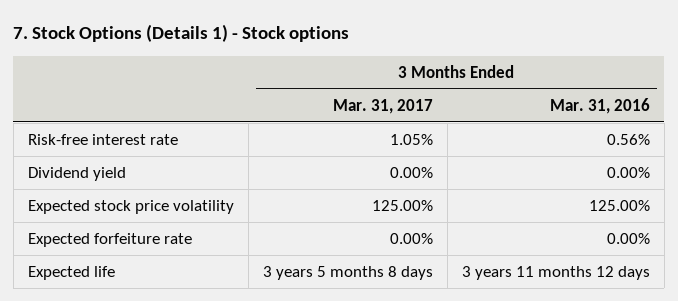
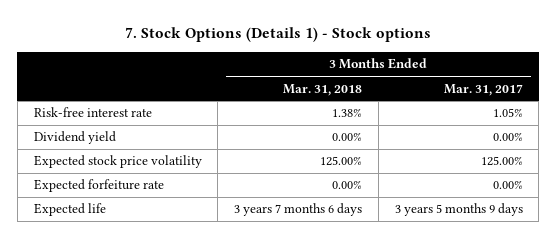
- | 3 Months Ended Mar. 31, 2017 | 3 Months Ended Mar. 31, 2016
+ | 3 Months Ended Mar. 31, 2018 | 3 Months Ended Mar. 31, 2017
- Expected life | 3 years 5 months 8 days | 3 years 11 months 12 days
+ Expected life | 3 years 7 months 6 days | 3 years 5 months 9 days

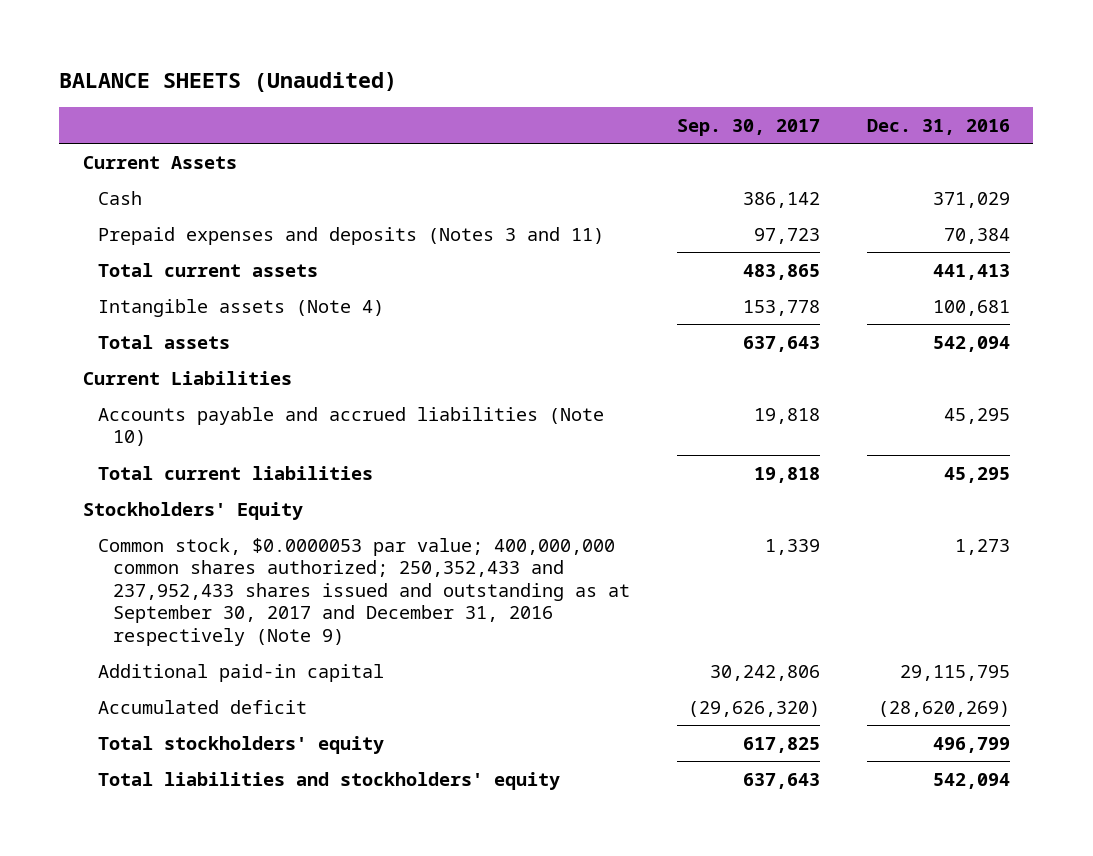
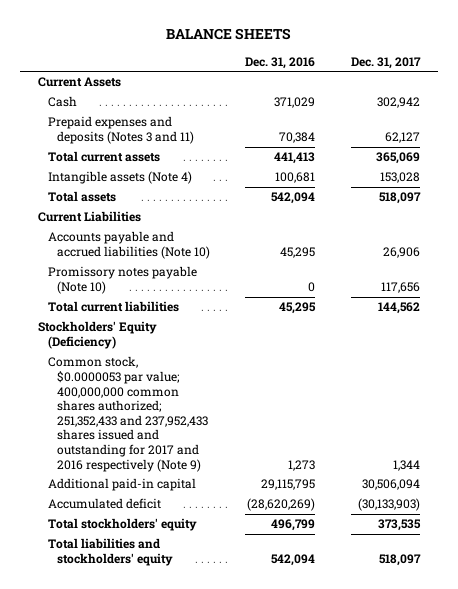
- BALANCE SHEETS (Unaudited)
+ BALANCE SHEETS
- | Sep. 30, 2017 | Dec. 31, 2016
+ | Dec. 31, 2016 | Dec. 31, 2017
+ Promissory notes payable (Note 10) | 0 | 117,656
- Stockholders' Equity
- Common stock, $0.0000053 par value; 400,000,000 common shares authorized; 250,352,433 and 237,952,433 shares issued and outstanding as at September 30, 2017 and December 31, 2016 respectively (Note 9) | 1,339 | 1,273
+ Stockholders' Equity (Deficiency)
+ Common stock, $0.0000053 par value; 400,000,000 common shares authorized; 251,352,433 and 237,952,433 shares issued and outstanding for 2017 and 2016 respectively (Note 9) | 1,273 | 1,344

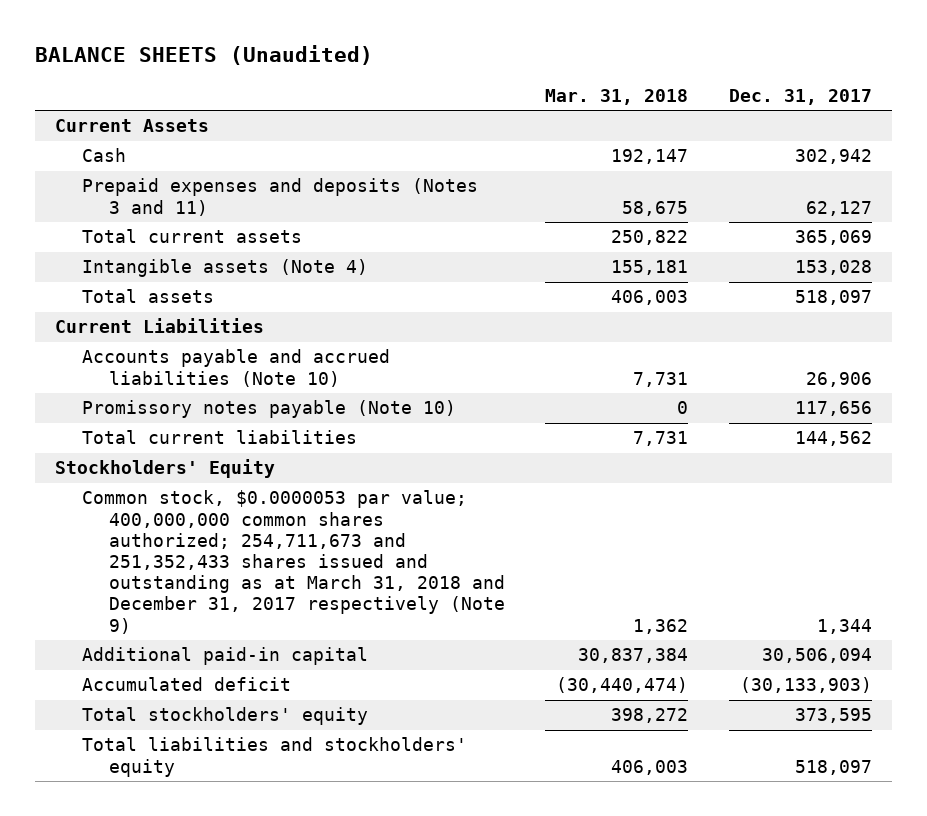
- BALANCE SHEETS
+ BALANCE SHEETS (Unaudited)
- | Dec. 31, 2016 | Dec. 31, 2017
+ | Mar. 31, 2018 | Dec. 31, 2017
- Stockholders' Equity (Deficiency)
- Common stock, $0.0000053 par value; 400,000,000 common shares authorized; 251,352,433 and 237,952,433 shares issued and outstanding for 2017 and 2016 respectively (Note 9) | 1,273 | 1,344
+ Stockholders' Equity
+ Common stock, $0.0000053 par value; 400,000,000 common shares authorized; 254,711,673 and 251,352,433 shares issued and outstanding as at March 31, 2018 and December 31, 2017 respectively (Note 9) | 1,362 | 1,344
- Total stockholders' equity | 496,799 | 373,535
+ Total stockholders' equity | 398,272 | 373,595

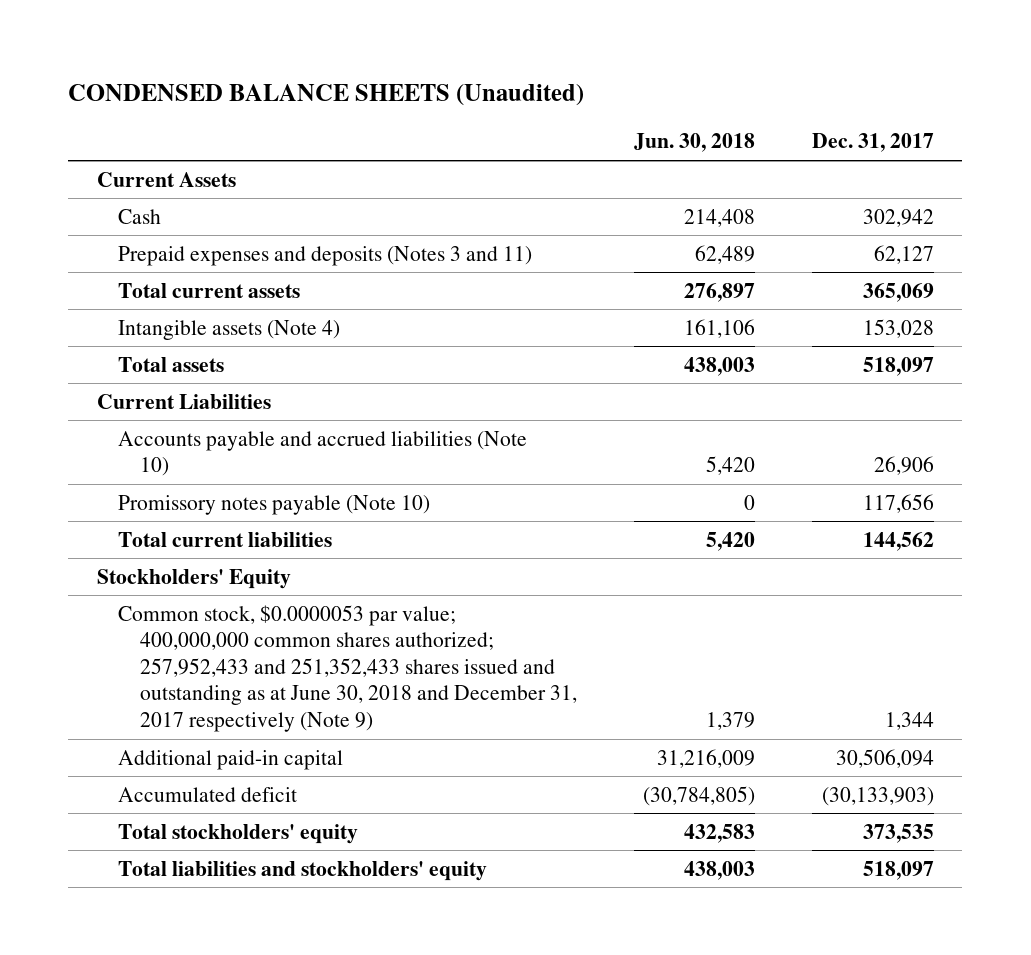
- BALANCE SHEETS (Unaudited)
+ CONDENSED BALANCE SHEETS (Unaudited)
- | Mar. 31, 2018 | Dec. 31, 2017
+ | Jun. 30, 2018 | Dec. 31, 2017
- Common stock, $0.0000053 par value; 400,000,000 common shares authorized; 254,711,673 and 251,352,433 shares issued and outstanding as at March 31, 2018 and December 31, 2017 respectively (Note 9) | 1,362 | 1,344
+ Common stock, $0.0000053 par value; 400,000,000 common shares authorized; 257,952,433 and 251,352,433 shares issued and outstanding as at June 30, 2018 and December 31, 2017 respectively (Note 9) | 1,379 | 1,344
- Total stockholders' equity | 398,272 | 373,595
+ Total stockholders' equity | 432,583 | 373,535

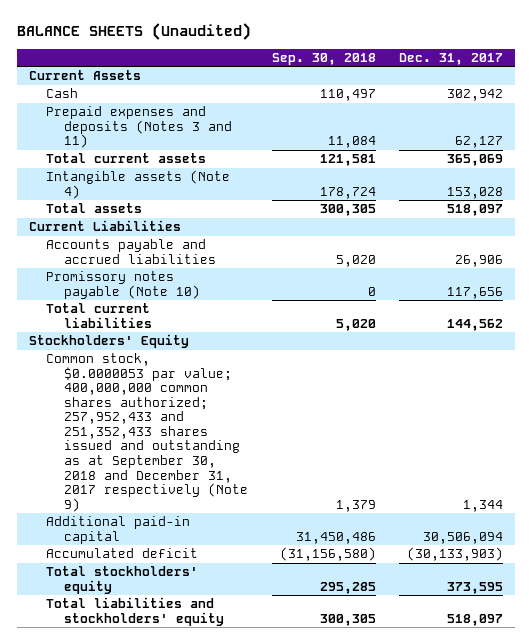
- CONDENSED BALANCE SHEETS (Unaudited)
+ BALANCE SHEETS (Unaudited)
- | Jun. 30, 2018 | Dec. 31, 2017
+ | Sep. 30, 2018 | Dec. 31, 2017
- Accounts payable and accrued liabilities (Note 10) | 5,420 | 26,906
+ Accounts payable and accrued liabilities | 5,020 | 26,906
- Common stock, $0.0000053 par value; 400,000,000 common shares authorized; 257,952,433 and 251,352,433 shares issued and outstanding as at June 30, 2018 and December 31, 2017 respectively (Note 9) | 1,379 | 1,344
+ Common stock, $0.0000053 par value; 400,000,000 common shares authorized; 257,952,433 and 251,352,433 shares issued and outstanding as at September 30, 2018 and December 31, 2017 respectively (Note 9) | 1,379 | 1,344
- Total stockholders' equity | 432,583 | 373,535
+ Total stockholders' equity | 295,285 | 373,595

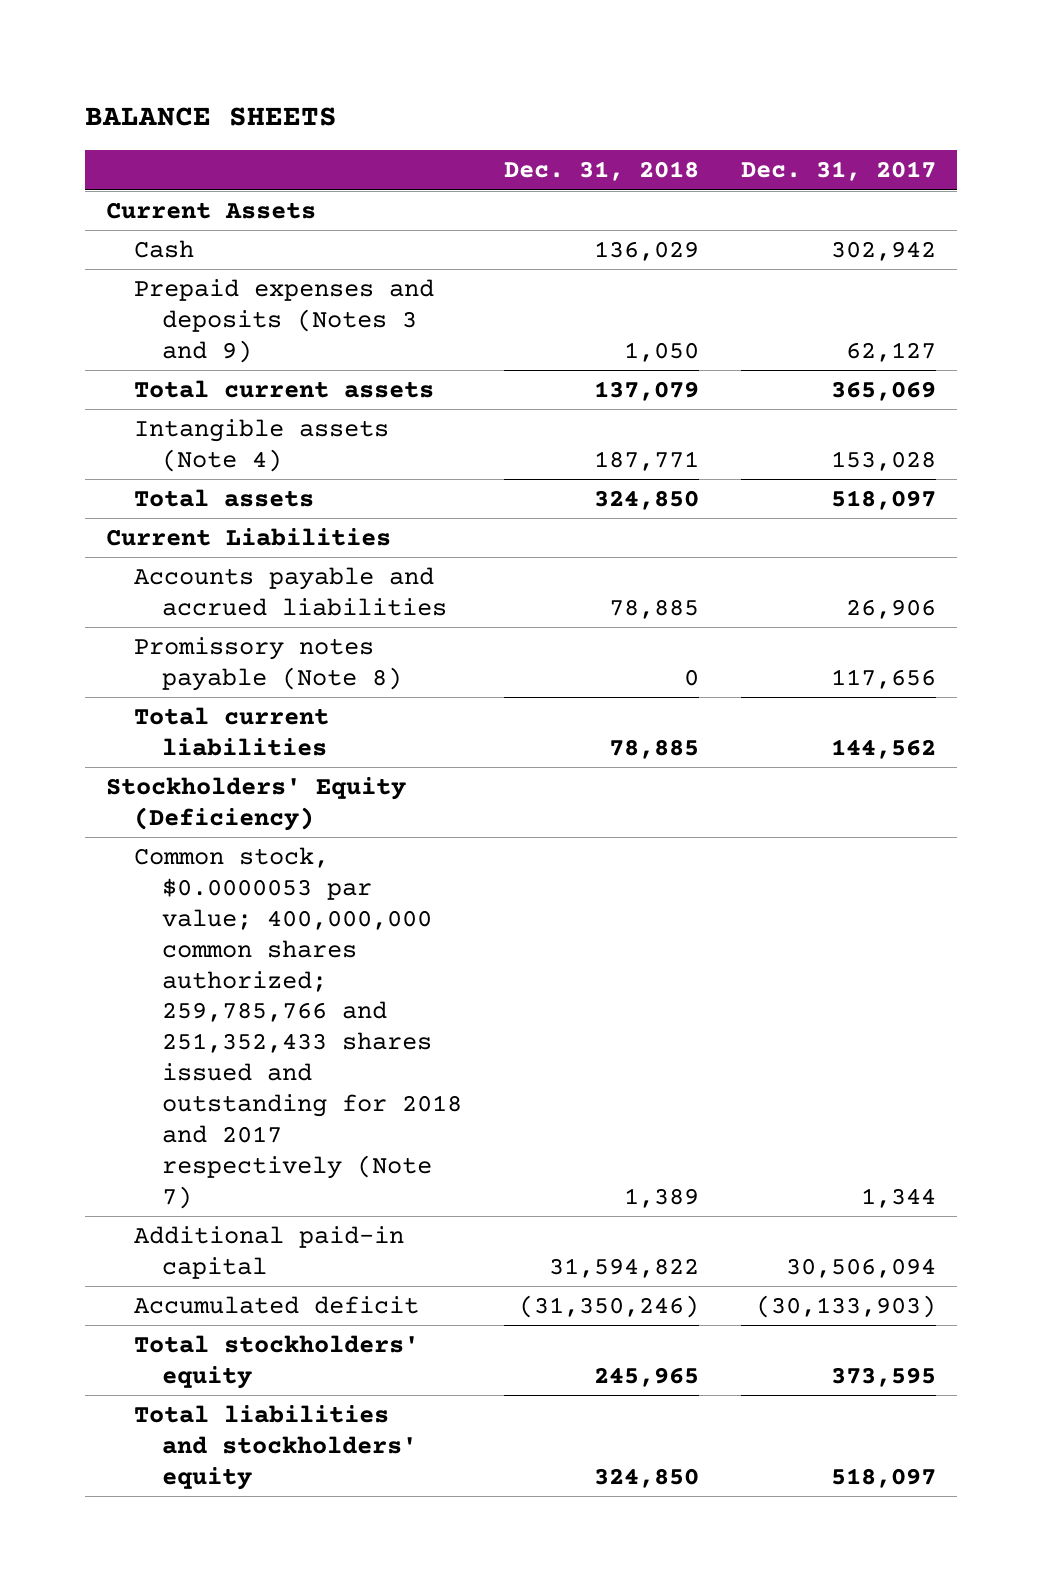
- BALANCE SHEETS (Unaudited)
+ BALANCE SHEETS
- | Sep. 30, 2018 | Dec. 31, 2017
+ | Dec. 31, 2018 | Dec. 31, 2017
- Prepaid expenses and deposits (Notes 3 and 11) | 11,084 | 62,127
+ Prepaid expenses and deposits (Notes 3 and 9) | 1,050 | 62,127
- Promissory notes payable (Note 10) | 0 | 117,656
+ Promissory notes payable (Note 8) | 0 | 117,656
- Stockholders' Equity
- Common stock, $0.0000053 par value; 400,000,000 common shares authorized; 257,952,433 and 251,352,433 shares issued and outstanding as at September 30, 2018 and December 31, 2017 respectively (Note 9) | 1,379 | 1,344
+ Stockholders' Equity (Deficiency)
+ Common stock, $0.0000053 par value; 400,000,000 common shares authorized; 259,785,766 and 251,352,433 shares issued and outstanding for 2018 and 2017 respectively (Note 7) | 1,389 | 1,344

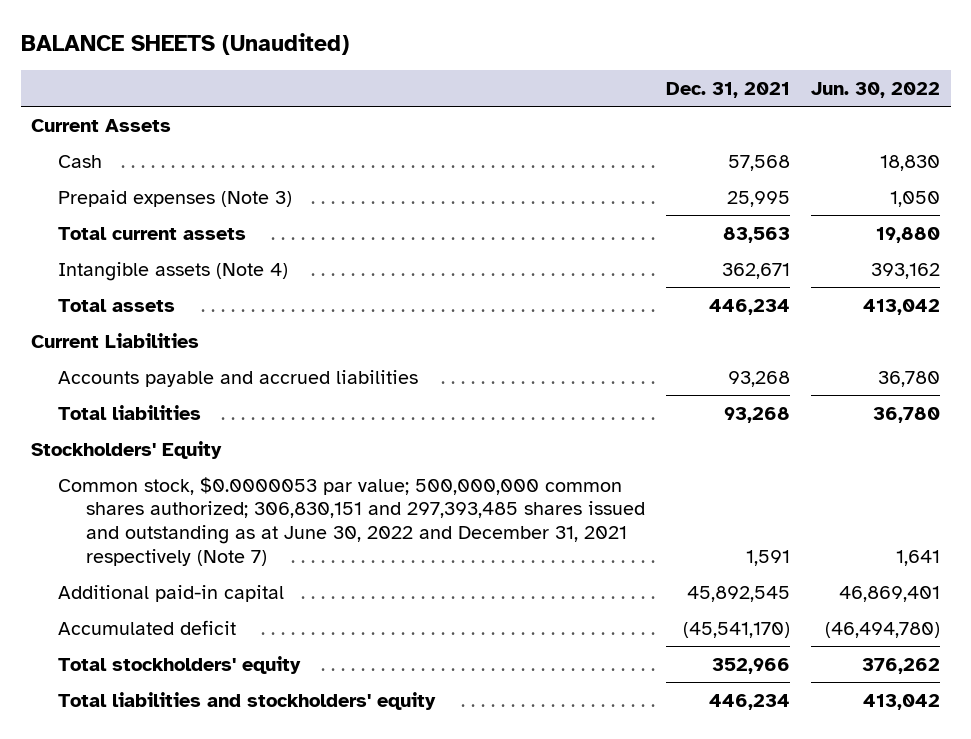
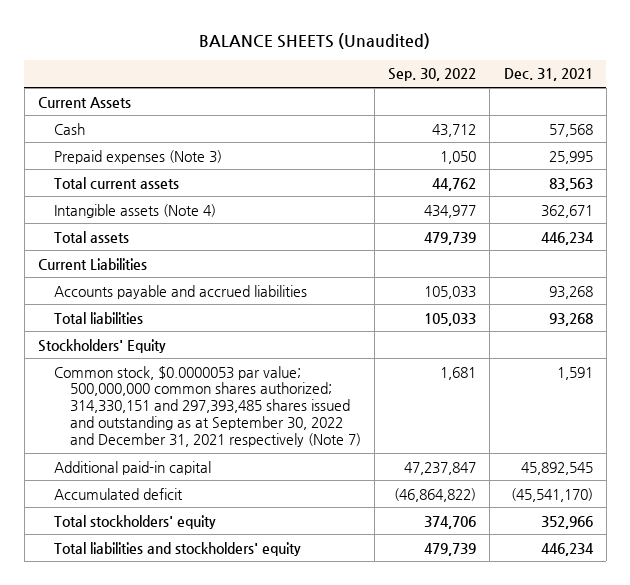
- | Dec. 31, 2021 | Jun. 30, 2022
+ | Sep. 30, 2022 | Dec. 31, 2021
- Common stock, $0.0000053 par value; 500,000,000 common shares authorized; 306,830,151 and 297,393,485 shares issued and outstanding as at June 30, 2022 and December 31, 2021 respectively (Note 7) | 1,591 | 1,641
+ Common stock, $0.0000053 par value; 500,000,000 common shares authorized; 314,330,151 and 297,393,485 shares issued and outstanding as at September 30, 2022 and December 31, 2021 respectively (Note 7) | 1,681 | 1,591

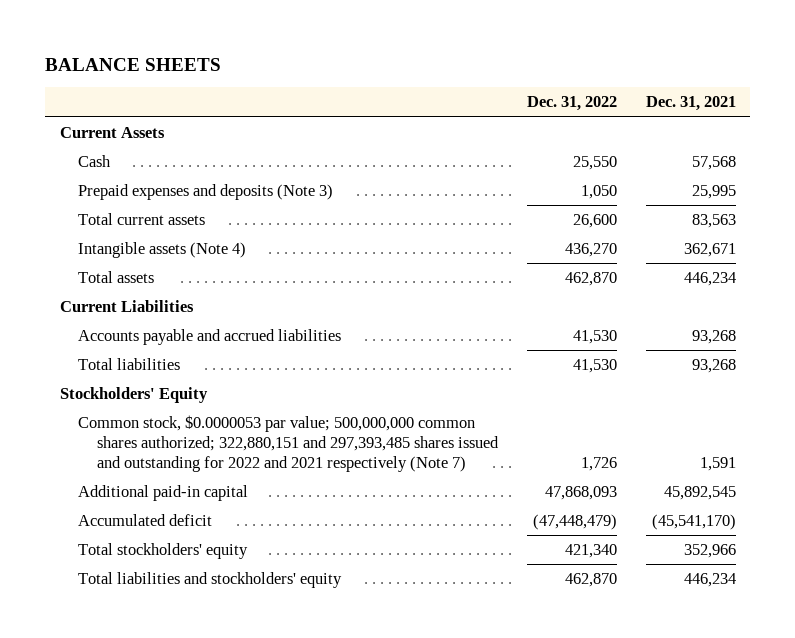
- BALANCE SHEETS (Unaudited)
+ BALANCE SHEETS
- | Sep. 30, 2022 | Dec. 31, 2021
+ | Dec. 31, 2022 | Dec. 31, 2021
- Prepaid expenses (Note 3) | 1,050 | 25,995
+ Prepaid expenses and deposits (Note 3) | 1,050 | 25,995
- Common stock, $0.0000053 par value; 500,000,000 common shares authorized; 314,330,151 and 297,393,485 shares issued and outstanding as at September 30, 2022 and December 31, 2021 respectively (Note 7) | 1,681 | 1,591
+ Common stock, $0.0000053 par value; 500,000,000 common shares authorized; 322,880,151 and 297,393,485 shares issued and outstanding for 2022 and 2021 respectively (Note 7) | 1,726 | 1,591

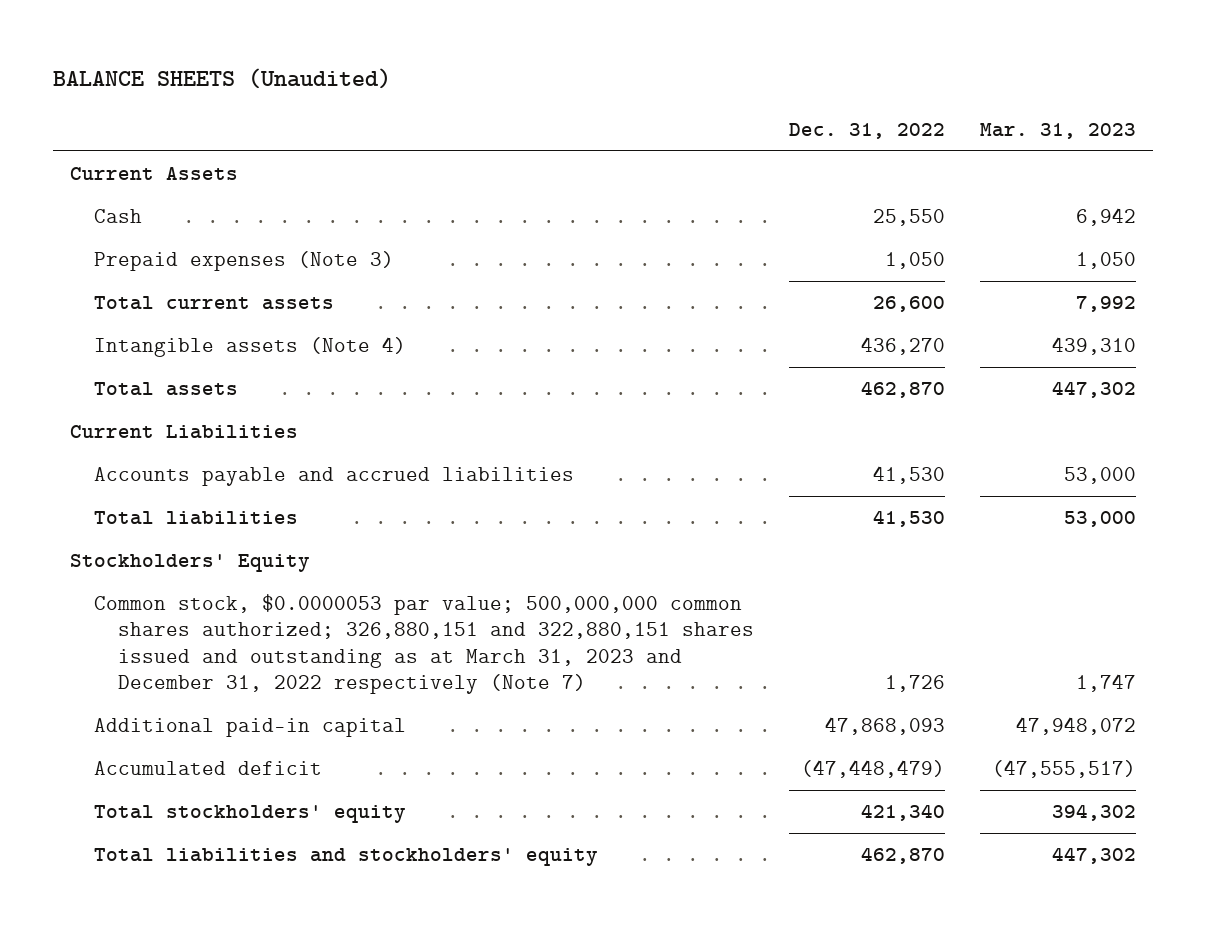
- BALANCE SHEETS
+ BALANCE SHEETS (Unaudited)
- | Dec. 31, 2022 | Dec. 31, 2021
+ | Dec. 31, 2022 | Mar. 31, 2023
- Prepaid expenses and deposits (Note 3) | 1,050 | 25,995
+ Prepaid expenses (Note 3) | 1,050 | 1,050
- Common stock, $0.0000053 par value; 500,000,000 common shares authorized; 322,880,151 and 297,393,485 shares issued and outstanding for 2022 and 2021 respectively (Note 7) | 1,726 | 1,591
+ Common stock, $0.0000053 par value; 500,000,000 common shares authorized; 326,880,151 and 322,880,151 shares issued and outstanding as at March 31, 2023 and December 31, 2022 respectively (Note 7) | 1,726 | 1,747

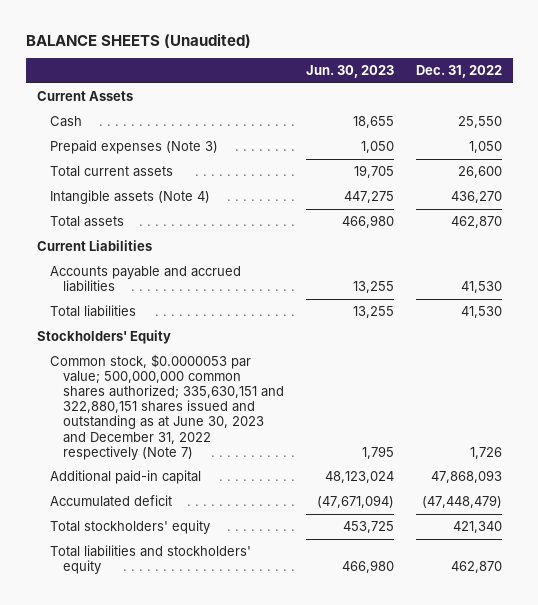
- | Dec. 31, 2022 | Mar. 31, 2023
+ | Jun. 30, 2023 | Dec. 31, 2022
- Common stock, $0.0000053 par value; 500,000,000 common shares authorized; 326,880,151 and 322,880,151 shares issued and outstanding as at March 31, 2023 and December 31, 2022 respectively (Note 7) | 1,726 | 1,747
+ Common stock, $0.0000053 par value; 500,000,000 common shares authorized; 335,630,151 and 322,880,151 shares issued and outstanding as at June 30, 2023 and December 31, 2022 respectively (Note 7) | 1,795 | 1,726

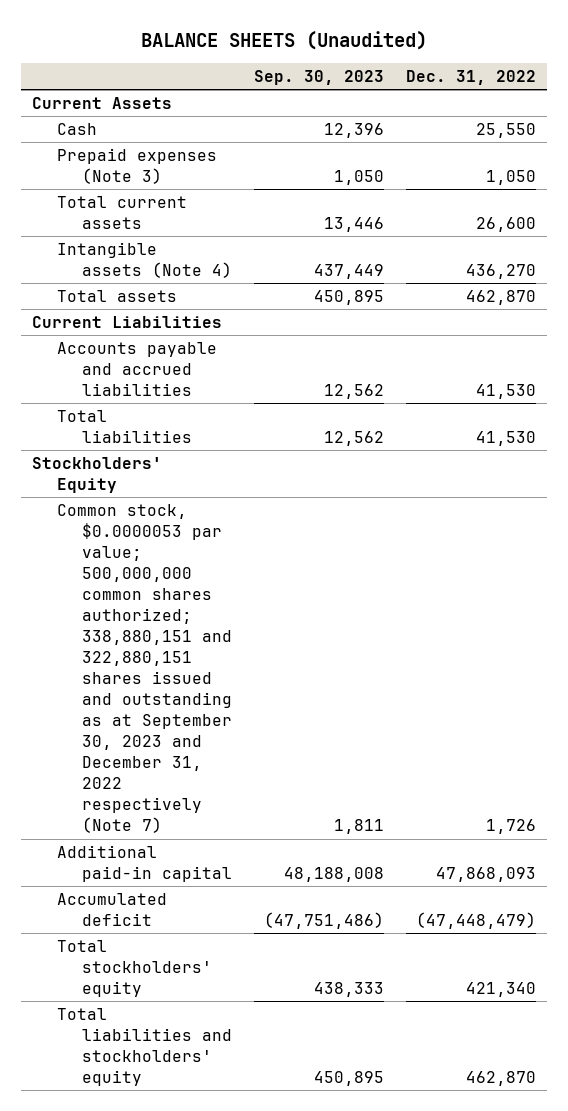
- | Jun. 30, 2023 | Dec. 31, 2022
+ | Sep. 30, 2023 | Dec. 31, 2022
- Common stock, $0.0000053 par value; 500,000,000 common shares authorized; 335,630,151 and 322,880,151 shares issued and outstanding as at June 30, 2023 and December 31, 2022 respectively (Note 7) | 1,795 | 1,726
+ Common stock, $0.0000053 par value; 500,000,000 common shares authorized; 338,880,151 and 322,880,151 shares issued and outstanding as at September 30, 2023 and December 31, 2022 respectively (Note 7) | 1,811 | 1,726

